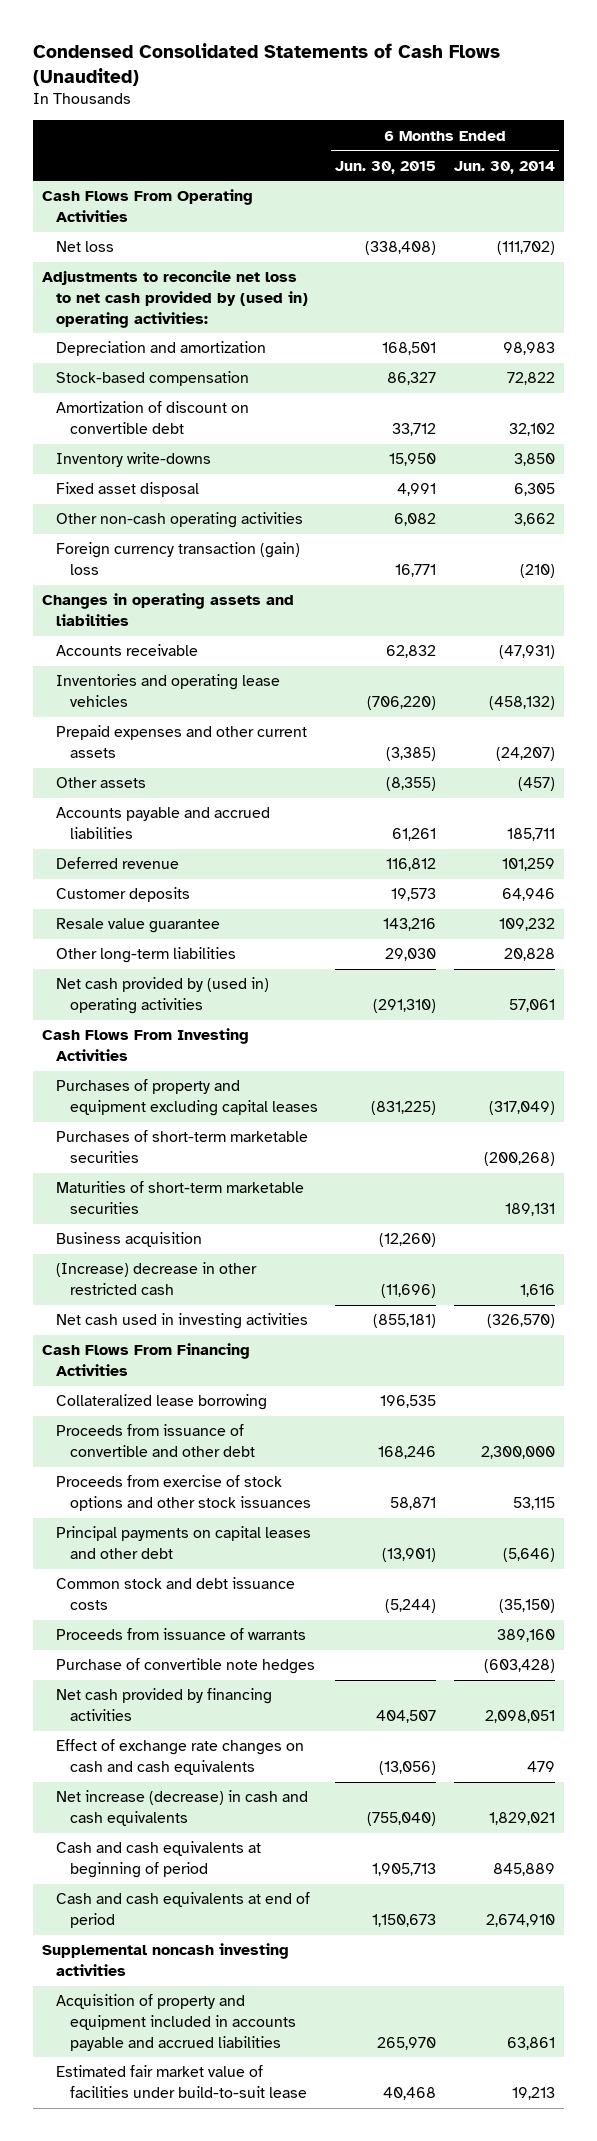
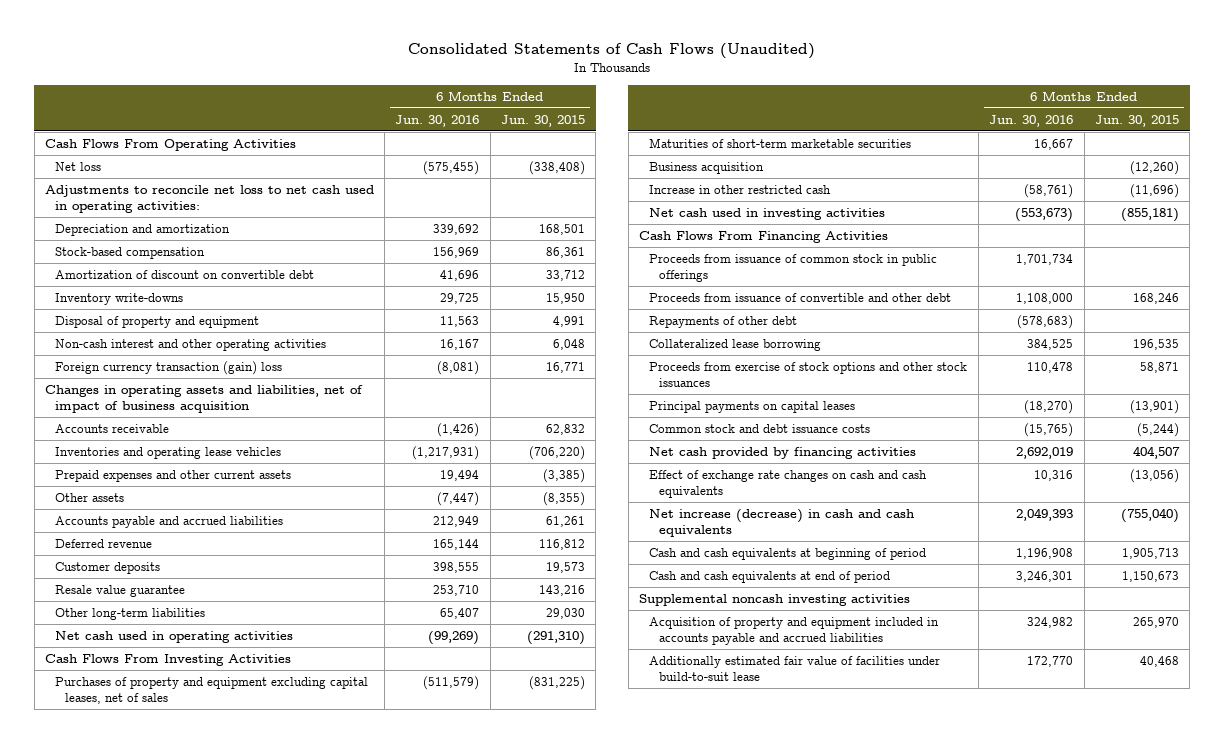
- Condensed Consolidated Statements of Cash Flows (Unaudited)
+ Consolidated Statements of Cash Flows (Unaudited)
- | 6 Months Ended Jun. 30, 2015 | 6 Months Ended Jun. 30, 2014
+ | 6 Months Ended Jun. 30, 2016 | 6 Months Ended Jun. 30, 2015
- Adjustments to reconcile net loss to net cash provided by (used in) operating activities:
+ Adjustments to reconcile net loss to net cash used in operating activities:
- Stock-based compensation | 86,327 | 72,822
+ Stock-based compensation | 156,969 | 86,361
- Fixed asset disposal | 4,991 | 6,305
- Other non-cash operating activities | 6,082 | 3,662
+ Disposal of property and equipment | 11,563 | 4,991
+ Non-cash interest and other operating activities | 16,167 | 6,048
- Changes in operating assets and liabilities
+ Changes in operating assets and liabilities, net of impact of business acquisition
- Net cash provided by (used in) operating activities | (291,310) | 57,061
+ Net cash used in operating activities | (99,269) | (291,310)
- Purchases of property and equipment excluding capital leases | (831,225) | (317,049)
- Purchases of short-term marketable securities | | (200,268)
+ Purchases of property and equipment excluding capital leases, net of sales | (511,579) | (831,225)
- (Increase) decrease in other restricted cash | (11,696) | 1,616
+ Increase in other restricted cash | (58,761) | (11,696)
+ Proceeds from issuance of common stock in public offerings | 1,701,734 |
+ Repayments of other debt | (578,683) |
moved down: Collateralized lease borrowing | 384,525 | 196,535
- Principal payments on capital leases and other debt | (13,901) | (5,646)
+ Principal payments on capital leases | (18,270) | (13,901)
- Proceeds from issuance of warrants | | 389,160
- Purchase of convertible note hedges | | (603,428)
- Estimated fair market value of facilities under build-to-suit lease | 40,468 | 19,213
+ Additionally estimated fair value of facilities under build-to-suit lease | 172,770 | 40,468

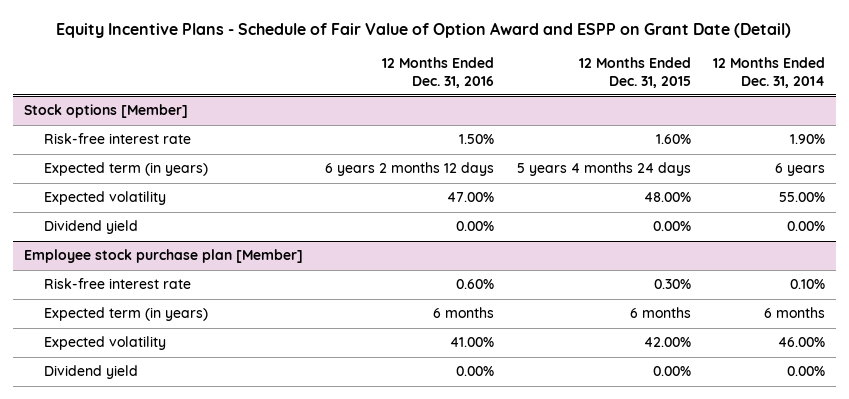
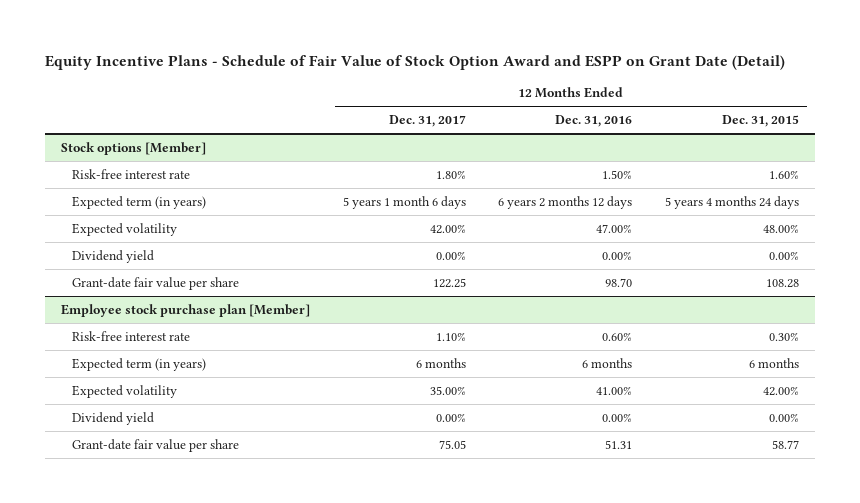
- Equity Incentive Plans - Schedule of Fair Value of Option Award and ESPP on Grant Date (Detail)
+ Equity Incentive Plans - Schedule of Fair Value of Stock Option Award and ESPP on Grant Date (Detail)
- | 12 Months Ended Dec. 31, 2016 | 12 Months Ended Dec. 31, 2015 | 12 Months Ended Dec. 31, 2014
+ | 12 Months Ended Dec. 31, 2017 | 12 Months Ended Dec. 31, 2016 | 12 Months Ended Dec. 31, 2015
@ Stock options [Member]
+ Grant-date fair value per share | 122.25 | 98.70 | 108.28
@ Employee stock purchase plan [Member]
+ Grant-date fair value per share | 75.05 | 51.31 | 58.77

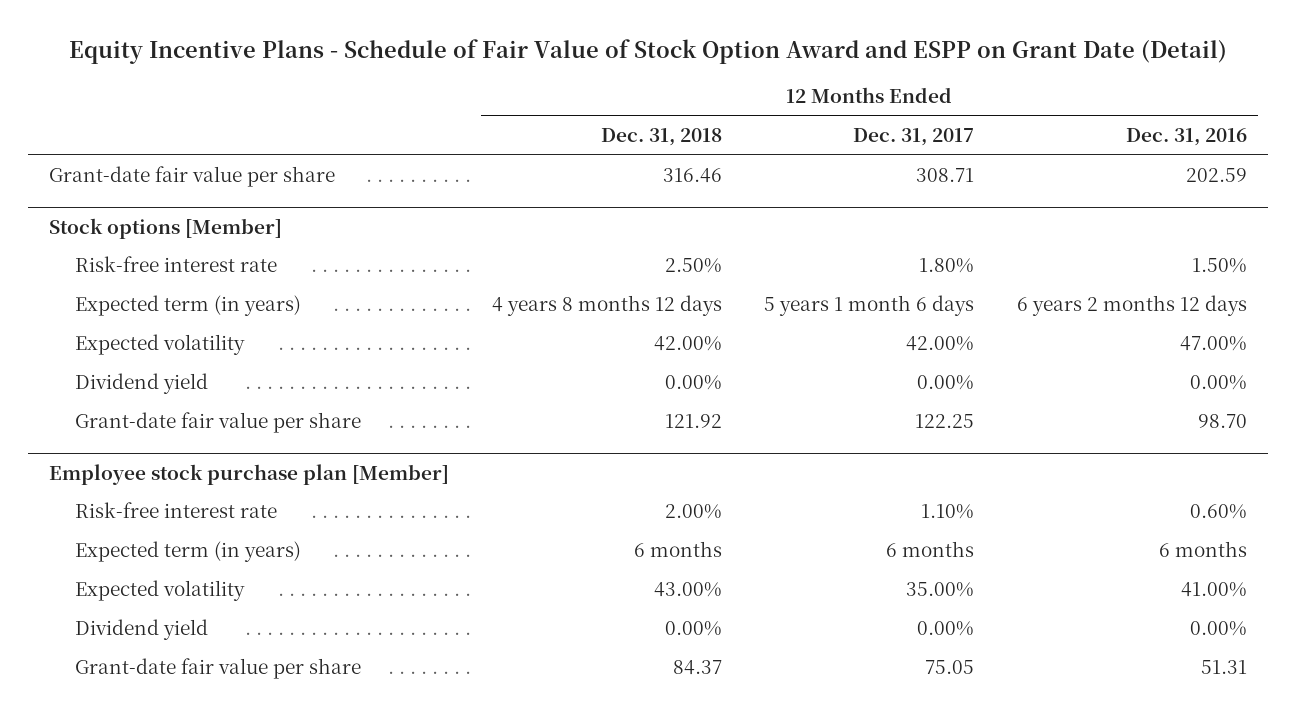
- | 12 Months Ended Dec. 31, 2017 | 12 Months Ended Dec. 31, 2016 | 12 Months Ended Dec. 31, 2015
+ | 12 Months Ended Dec. 31, 2018 | 12 Months Ended Dec. 31, 2017 | 12 Months Ended Dec. 31, 2016
+ Grant-date fair value per share | 316.46 | 308.71 | 202.59

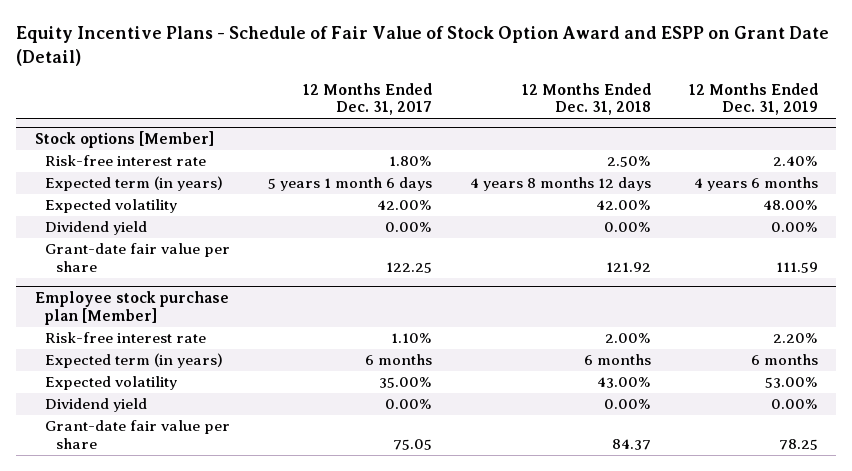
- | 12 Months Ended Dec. 31, 2018 | 12 Months Ended Dec. 31, 2017 | 12 Months Ended Dec. 31, 2016
+ | 12 Months Ended Dec. 31, 2017 | 12 Months Ended Dec. 31, 2018 | 12 Months Ended Dec. 31, 2019
- Grant-date fair value per share | 316.46 | 308.71 | 202.59

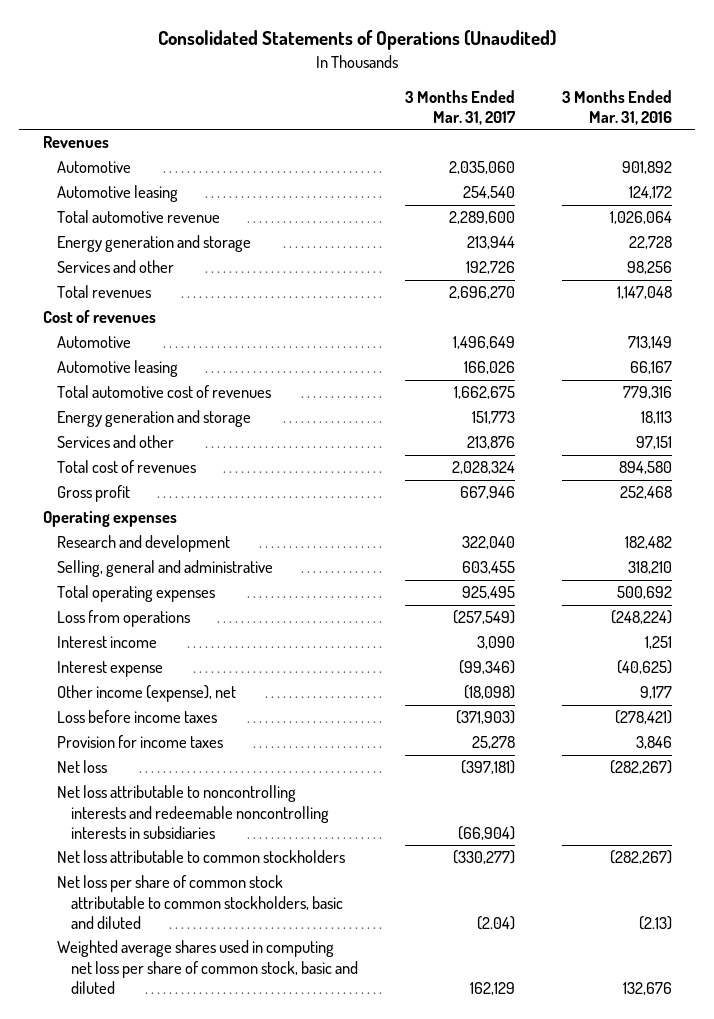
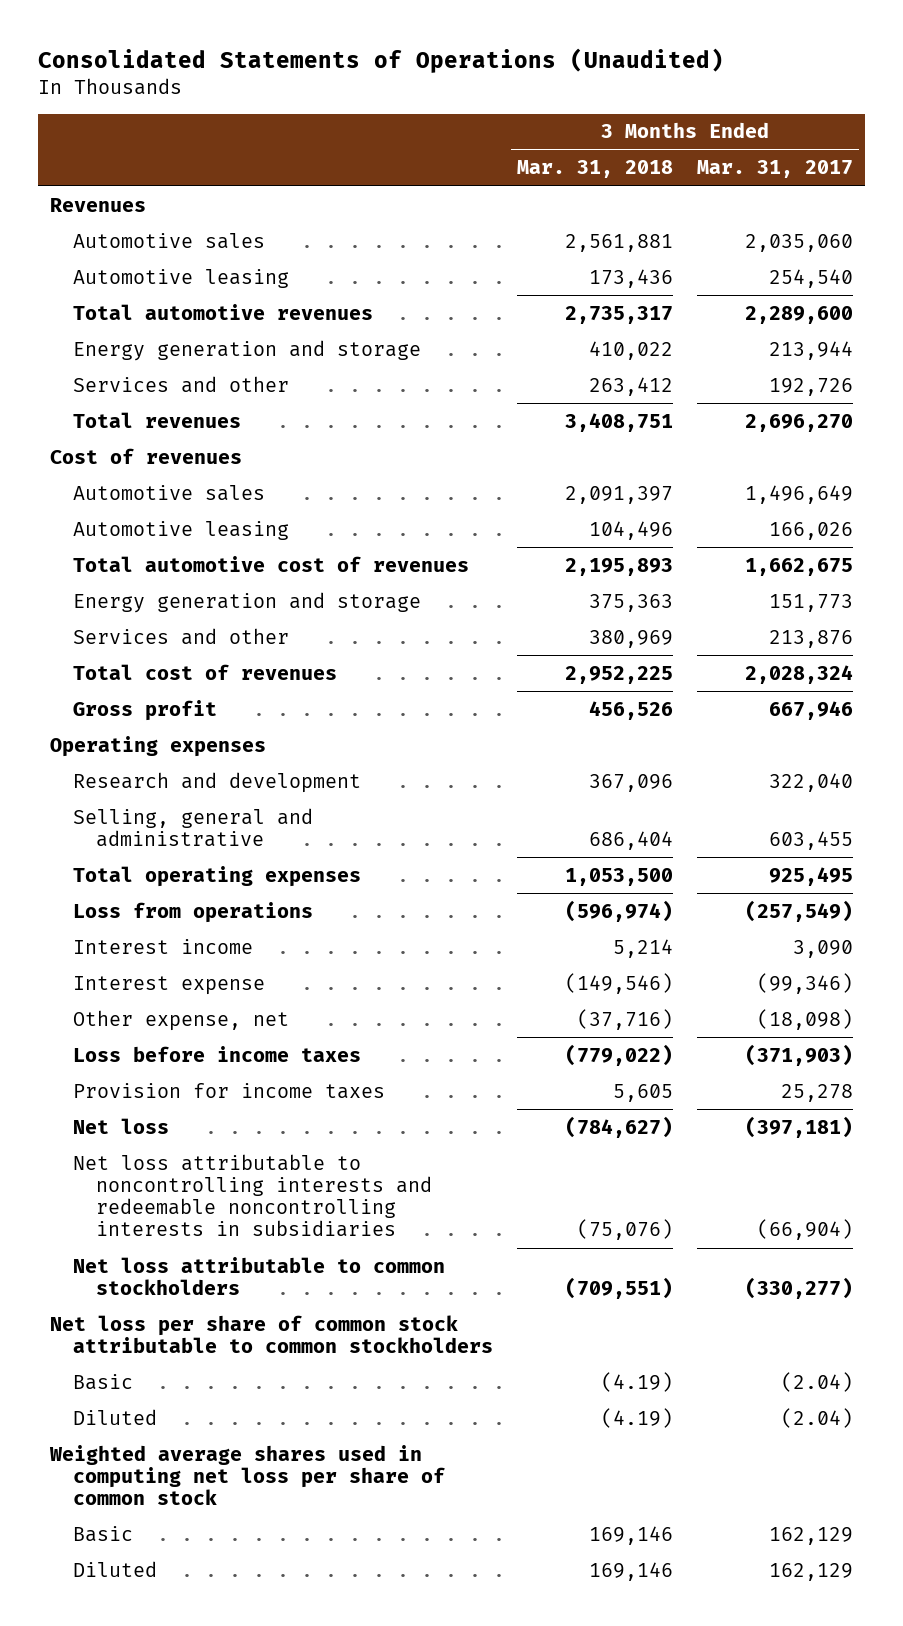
- | 3 Months Ended Mar. 31, 2017 | 3 Months Ended Mar. 31, 2016
+ | 3 Months Ended Mar. 31, 2018 | 3 Months Ended Mar. 31, 2017
- Automotive | 2,035,060 | 901,892
+ Automotive sales | 2,561,881 | 2,035,060
- Total automotive revenue | 2,289,600 | 1,026,064
+ Total automotive revenues | 2,735,317 | 2,289,600
- Automotive | 1,496,649 | 713,149
+ Automotive sales | 2,091,397 | 1,496,649
- Other income (expense), net | (18,098) | 9,177
+ Other expense, net | (37,716) | (18,098)
- Net loss per share of common stock attributable to common stockholders, basic and diluted | (2.04) | (2.13)
- Weighted average shares used in computing net loss per share of common stock, basic and diluted | 162,129 | 132,676
+ Net loss per share of common stock attributable to common stockholders
+ Basic | (4.19) | (2.04)
+ Diluted | (4.19) | (2.04)
+ Weighted average shares used in computing net loss per share of common stock
+ Basic | 169,146 | 162,129
+ Diluted | 169,146 | 162,129

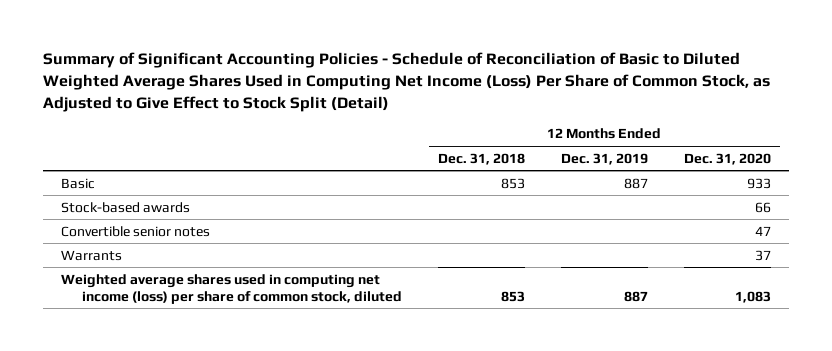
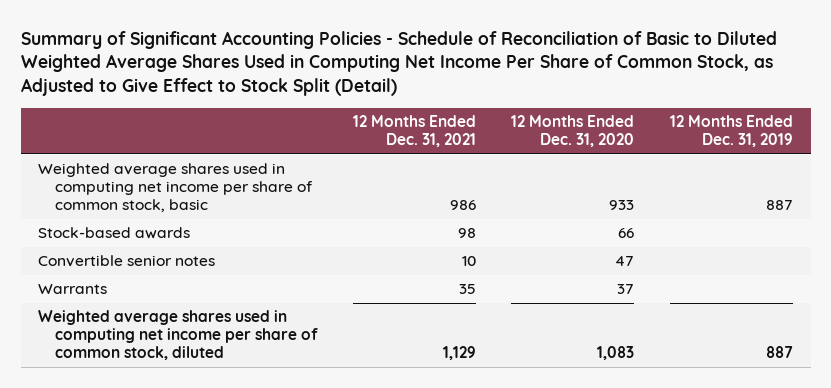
- Summary of Significant Accounting Policies - Schedule of Reconciliation of Basic to Diluted Weighted Average Shares Used in Computing Net Income (Loss) Per Share of Common Stock, as Adjusted to Give Effect to Stock Split (Detail)
+ Summary of Significant Accounting Policies - Schedule of Reconciliation of Basic to Diluted Weighted Average Shares Used in Computing Net Income Per Share of Common Stock, as Adjusted to Give Effect to Stock Split (Detail)
- | 12 Months Ended Dec. 31, 2018 | 12 Months Ended Dec. 31, 2019 | 12 Months Ended Dec. 31, 2020
+ | 12 Months Ended Dec. 31, 2021 | 12 Months Ended Dec. 31, 2020 | 12 Months Ended Dec. 31, 2019
- Basic | 853 | 887 | 933
+ Weighted average shares used in computing net income per share of common stock, basic | 986 | 933 | 887
- Weighted average shares used in computing net income (loss) per share of common stock, diluted | 853 | 887 | 1,083
+ Weighted average shares used in computing net income per share of common stock, diluted | 1,129 | 1,083 | 887

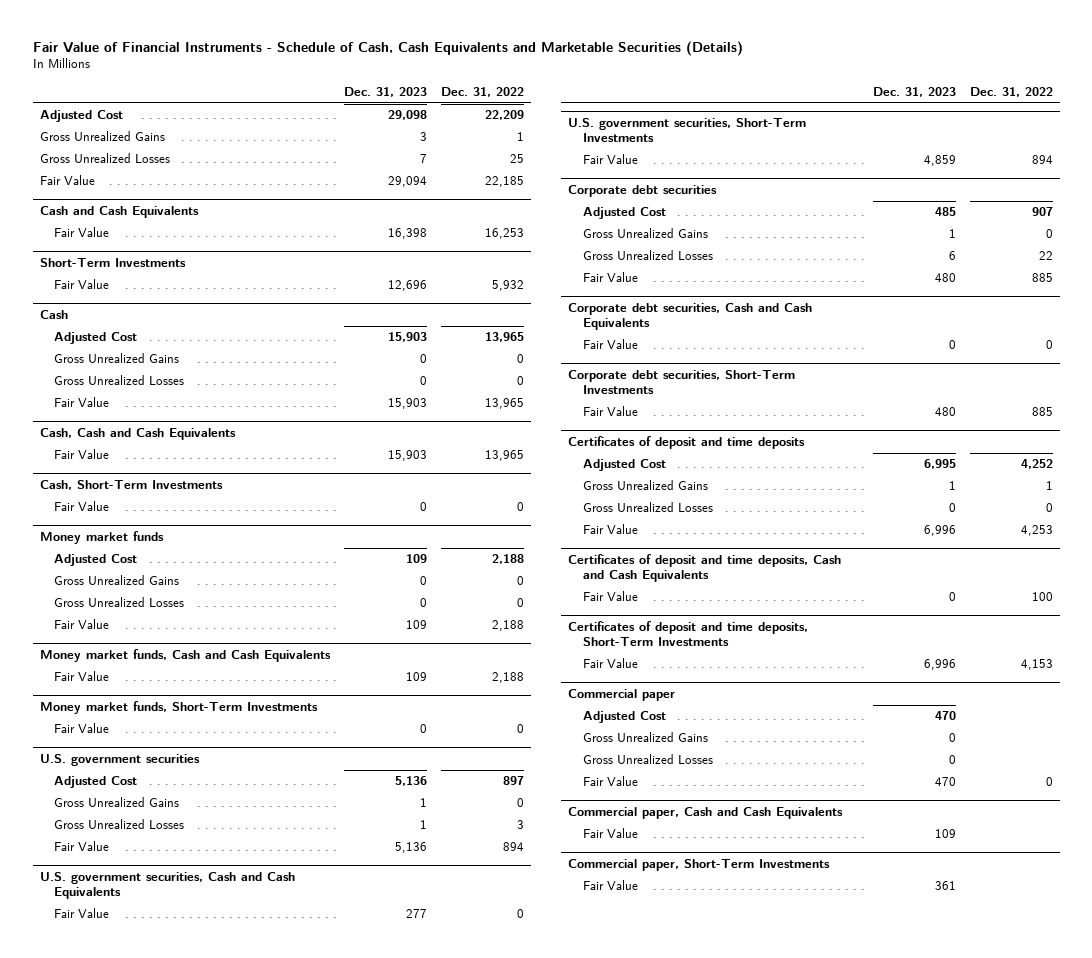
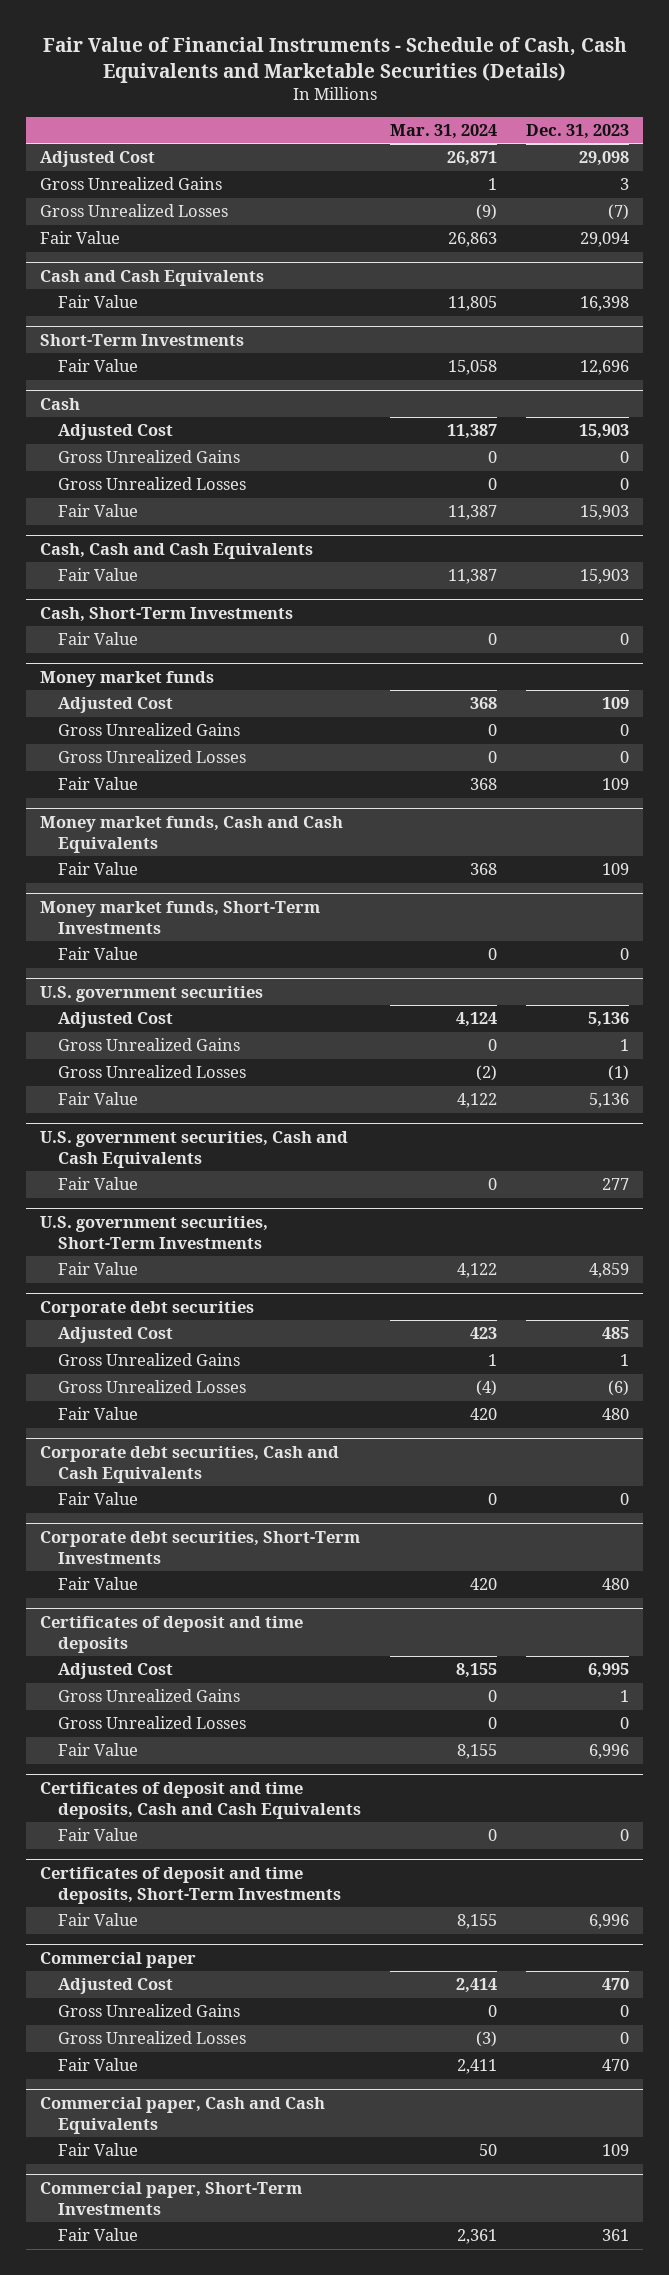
- | Dec. 31, 2023 | Dec. 31, 2022
+ | Mar. 31, 2024 | Dec. 31, 2023
- Gross Unrealized Losses | 7 | 25
+ Gross Unrealized Losses | (9) | (7)
@ U.S. government securities
- Gross Unrealized Losses | 1 | 3
+ Gross Unrealized Losses | (2) | (1)
@ Corporate debt securities
- Gross Unrealized Losses | 6 | 22
+ Gross Unrealized Losses | (4) | (6)

